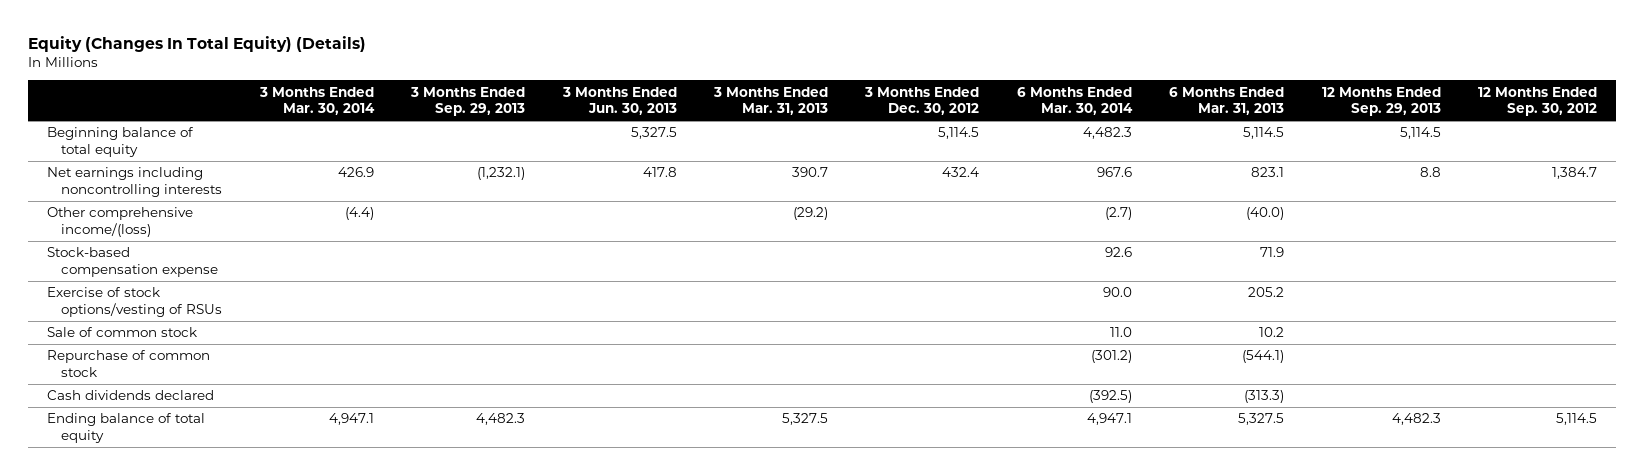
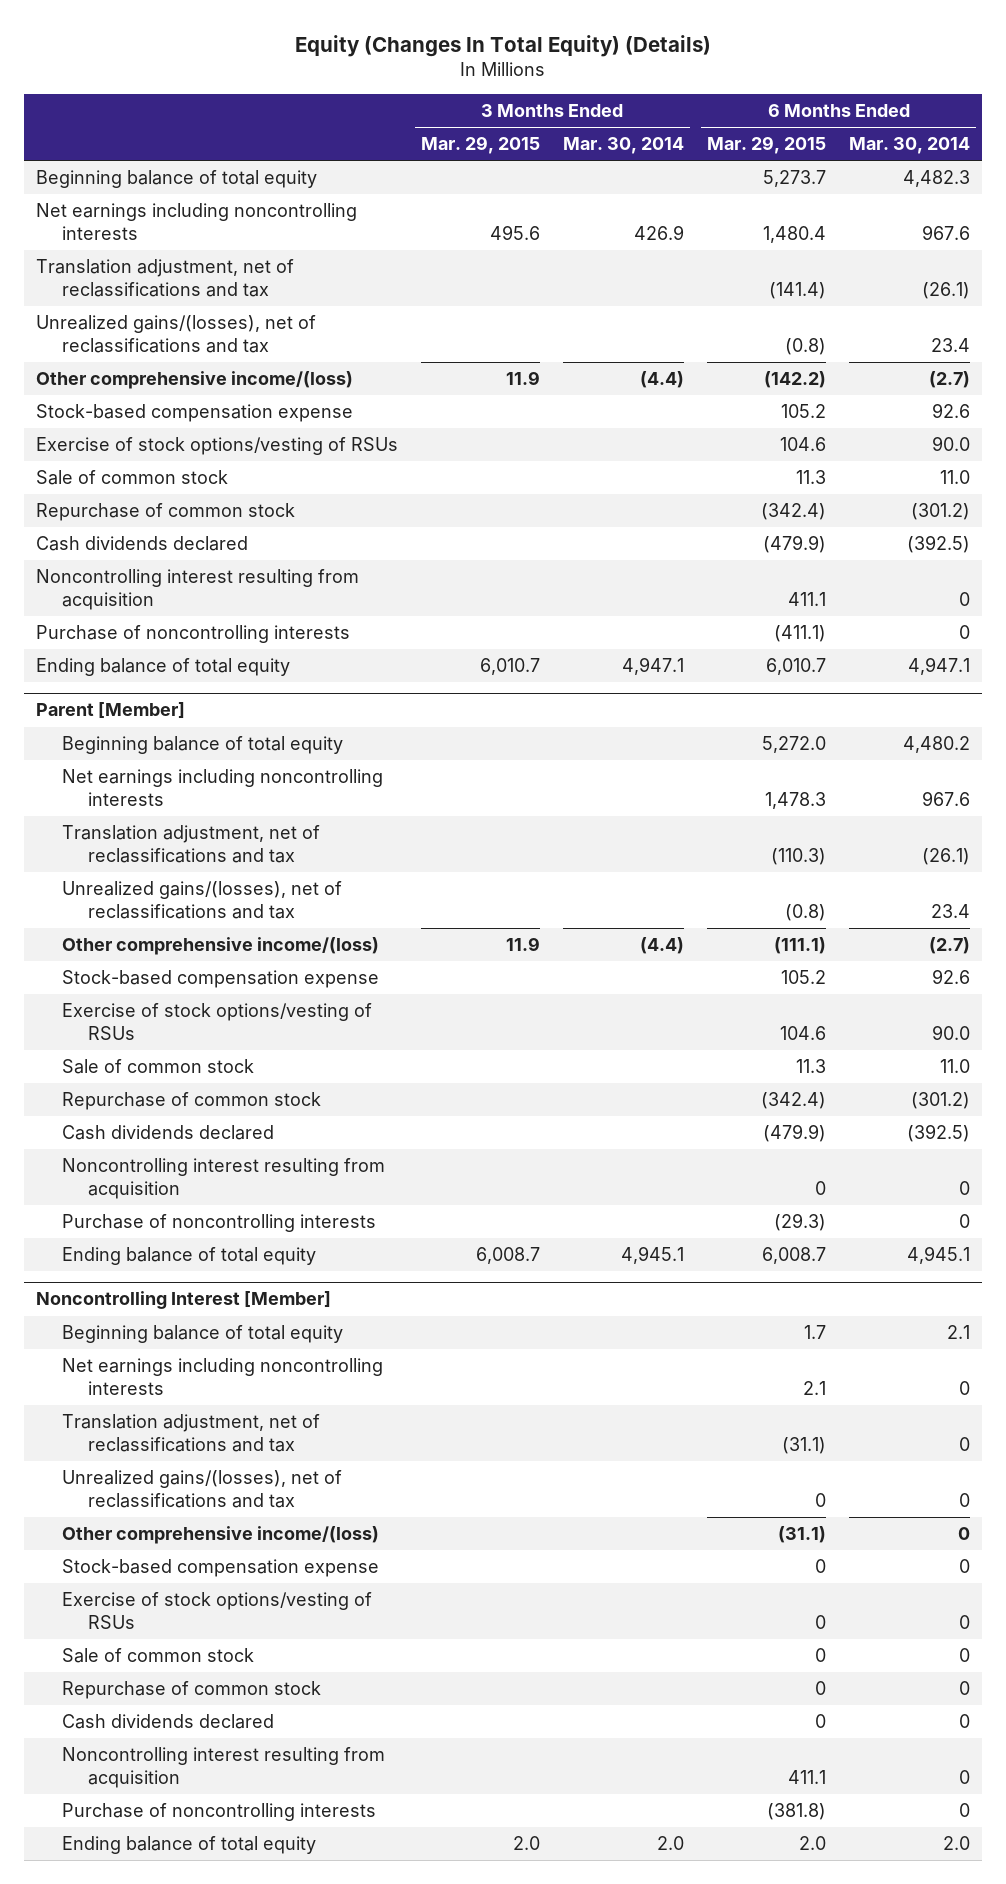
- | 3 Months Ended Mar. 30, 2014 | 3 Months Ended Sep. 29, 2013 | 3 Months Ended Jun. 30, 2013 | 3 Months Ended Mar. 31, 2013 | 3 Months Ended Dec. 30, 2012 | 6 Months Ended Mar. 30, 2014 | 6 Months Ended Mar. 31, 2013 | 12 Months Ended Sep. 29, 2013 | 12 Months Ended Sep. 30, 2012
+ | 3 Months Ended Mar. 29, 2015 | 3 Months Ended Mar. 30, 2014 | 6 Months Ended Mar. 29, 2015 | 6 Months Ended Mar. 30, 2014
+ Translation adjustment, net of reclassifications and tax | | | (141.4) | (26.1)
+ Unrealized gains/(losses), net of reclassifications and tax | | | (0.8) | 23.4
+ Noncontrolling interest resulting from acquisition | | | 411.1 | 0
+ Purchase of noncontrolling interests | | | (411.1) | 0
+ Parent [Member]
+ Beginning balance of total equity | | | 5,272.0 | 4,480.2
+ Net earnings including noncontrolling interests | | | 1,478.3 | 967.6
+ Translation adjustment, net of reclassifications and tax | | | (110.3) | (26.1)
+ Unrealized gains/(losses), net of reclassifications and tax | | | (0.8) | 23.4
+ Other comprehensive income/(loss) | 11.9 | (4.4) | (111.1) | (2.7)
+ Stock-based compensation expense | | | 105.2 | 92.6
+ Exercise of stock options/vesting of RSUs | | | 104.6 | 90.0
+ Sale of common stock | | | 11.3 | 11.0
+ Repurchase of common stock | | | (342.4) | (301.2)
+ Cash dividends declared | | | (479.9) | (392.5)
+ Noncontrolling interest resulting from acquisition | | | 0 | 0
+ Purchase of noncontrolling interests | | | (29.3) | 0
+ Ending balance of total equity | 6,008.7 | 4,945.1 | 6,008.7 | 4,945.1
+ Noncontrolling Interest [Member]
+ Beginning balance of total equity | | | 1.7 | 2.1
+ Net earnings including noncontrolling interests | | | 2.1 | 0
+ Translation adjustment, net of reclassifications and tax | | | (31.1) | 0
+ Unrealized gains/(losses), net of reclassifications and tax | | | 0 | 0
+ Other comprehensive income/(loss) | | | (31.1) | 0
+ Stock-based compensation expense | | | 0 | 0
+ Exercise of stock options/vesting of RSUs | | | 0 | 0
+ Sale of common stock | | | 0 | 0
+ Repurchase of common stock | | | 0 | 0
+ Cash dividends declared | | | 0 | 0
+ Noncontrolling interest resulting from acquisition | | | 411.1 | 0
+ Purchase of noncontrolling interests | | | (381.8) | 0
+ Ending balance of total equity | 2.0 | 2.0 | 2.0 | 2.0

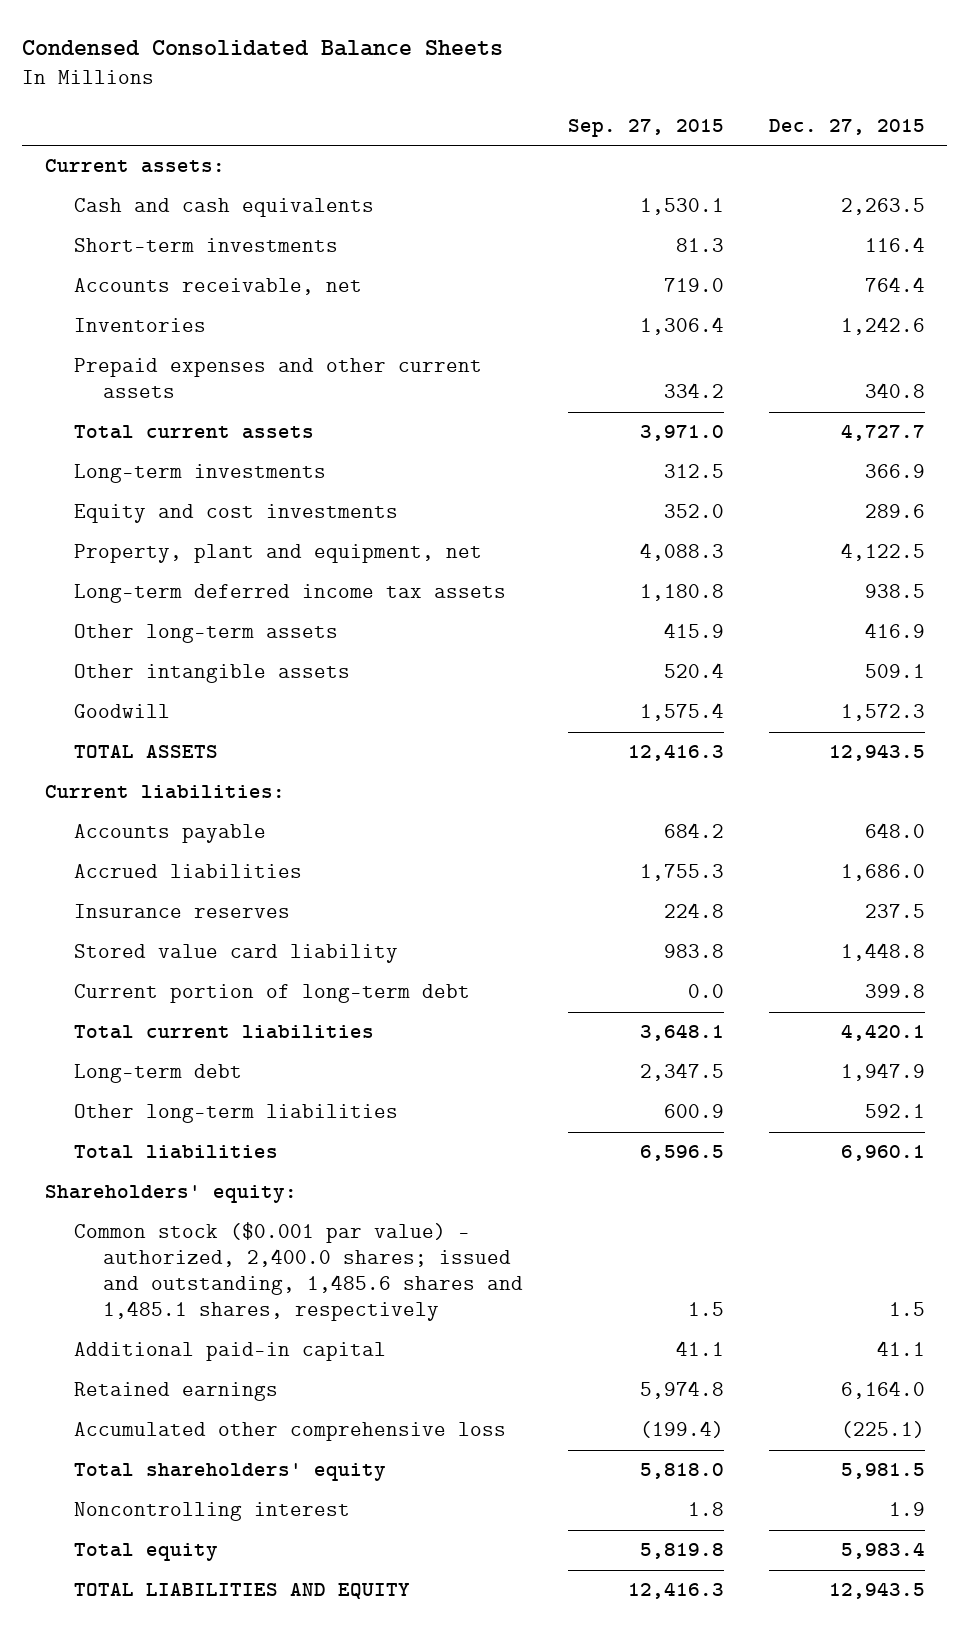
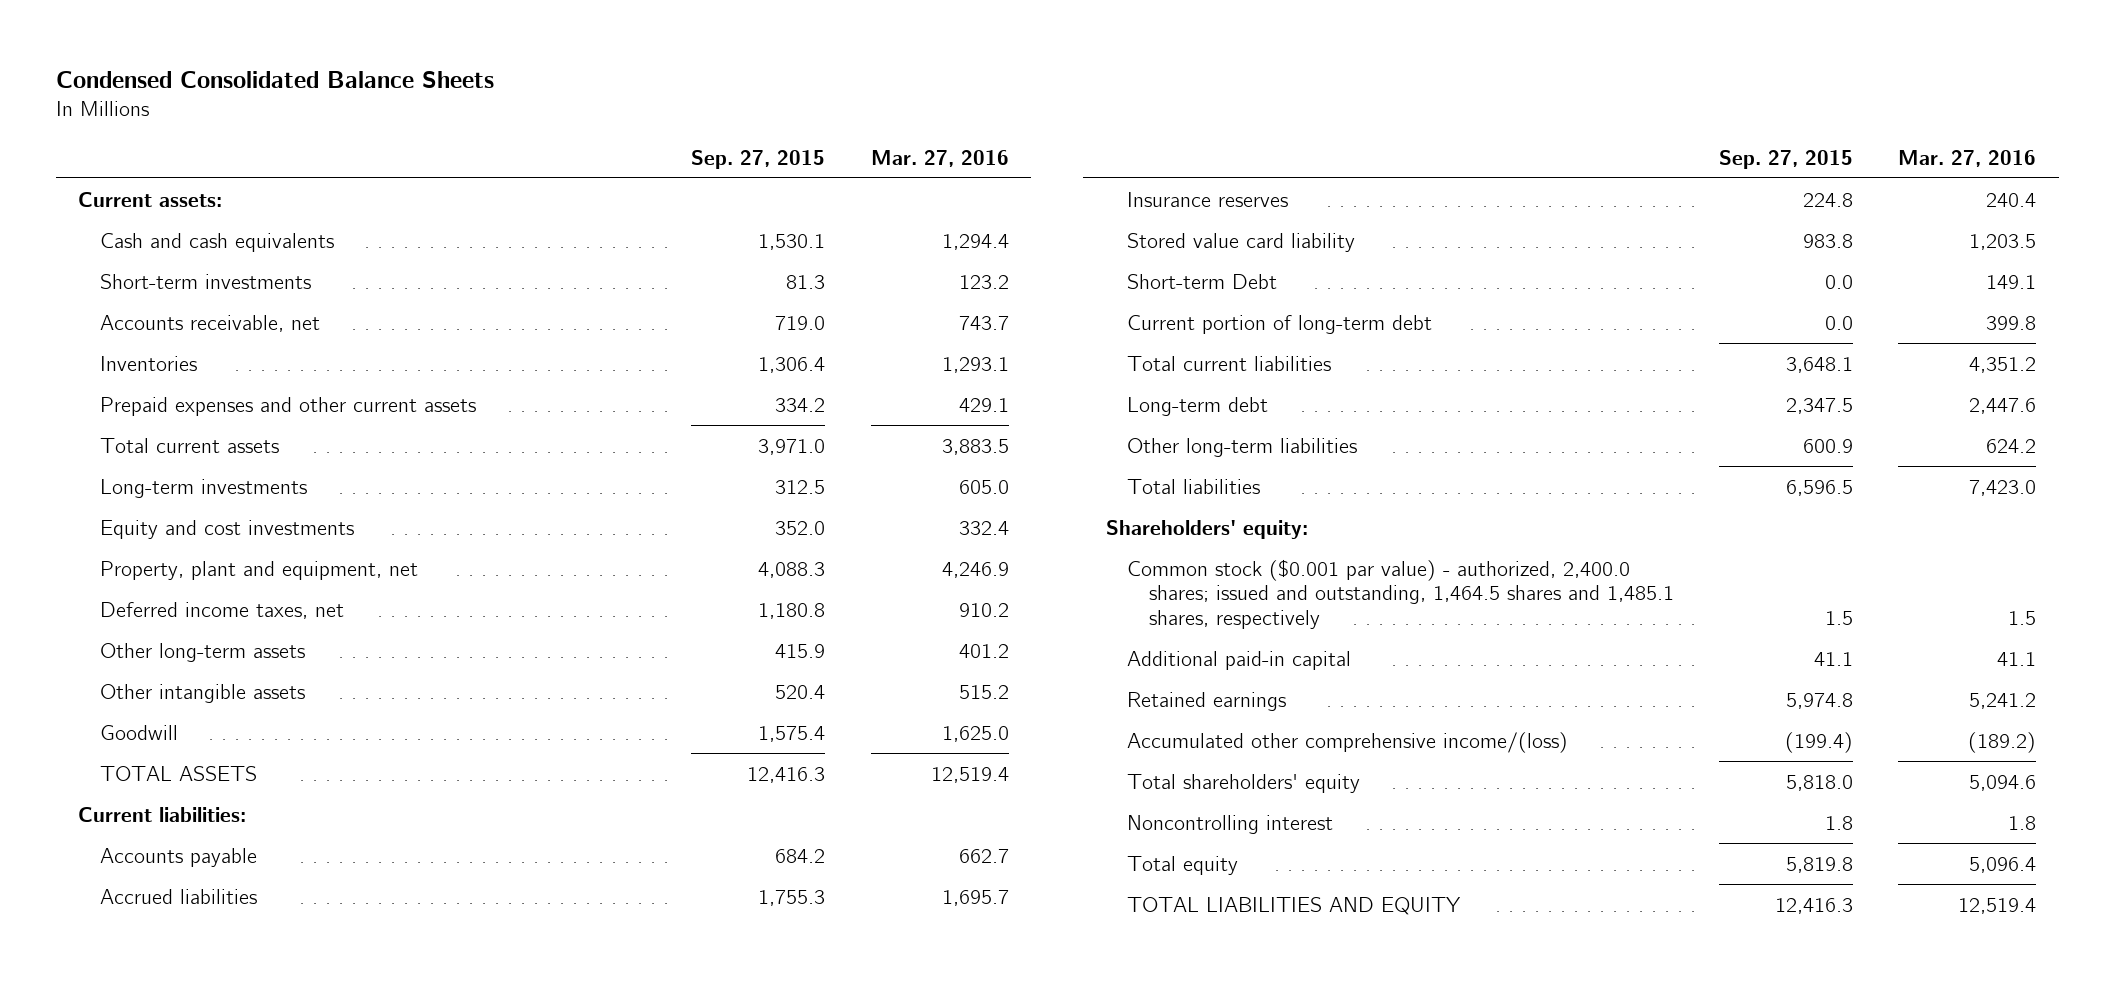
- | Sep. 27, 2015 | Dec. 27, 2015
+ | Sep. 27, 2015 | Mar. 27, 2016
- Long-term deferred income tax assets | 1,180.8 | 938.5
+ Deferred income taxes, net | 1,180.8 | 910.2
+ Short-term Debt | 0.0 | 149.1
- Common stock ($0.001 par value) - authorized, 2,400.0 shares; issued and outstanding, 1,485.6 shares and 1,485.1 shares, respectively | 1.5 | 1.5
+ Common stock ($0.001 par value) - authorized, 2,400.0 shares; issued and outstanding, 1,464.5 shares and 1,485.1 shares, respectively | 1.5 | 1.5
- Accumulated other comprehensive loss | (199.4) | (225.1)
+ Accumulated other comprehensive income/(loss) | (199.4) | (189.2)

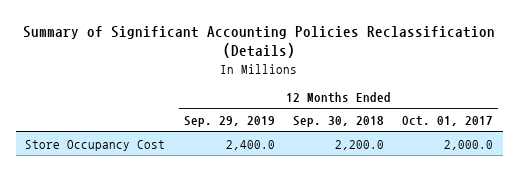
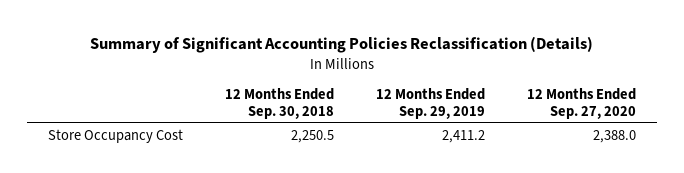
- | 12 Months Ended Sep. 29, 2019 | 12 Months Ended Sep. 30, 2018 | 12 Months Ended Oct. 01, 2017
+ | 12 Months Ended Sep. 30, 2018 | 12 Months Ended Sep. 29, 2019 | 12 Months Ended Sep. 27, 2020
- Store Occupancy Cost | 2,400.0 | 2,200.0 | 2,000.0
+ Store Occupancy Cost | 2,250.5 | 2,411.2 | 2,388.0

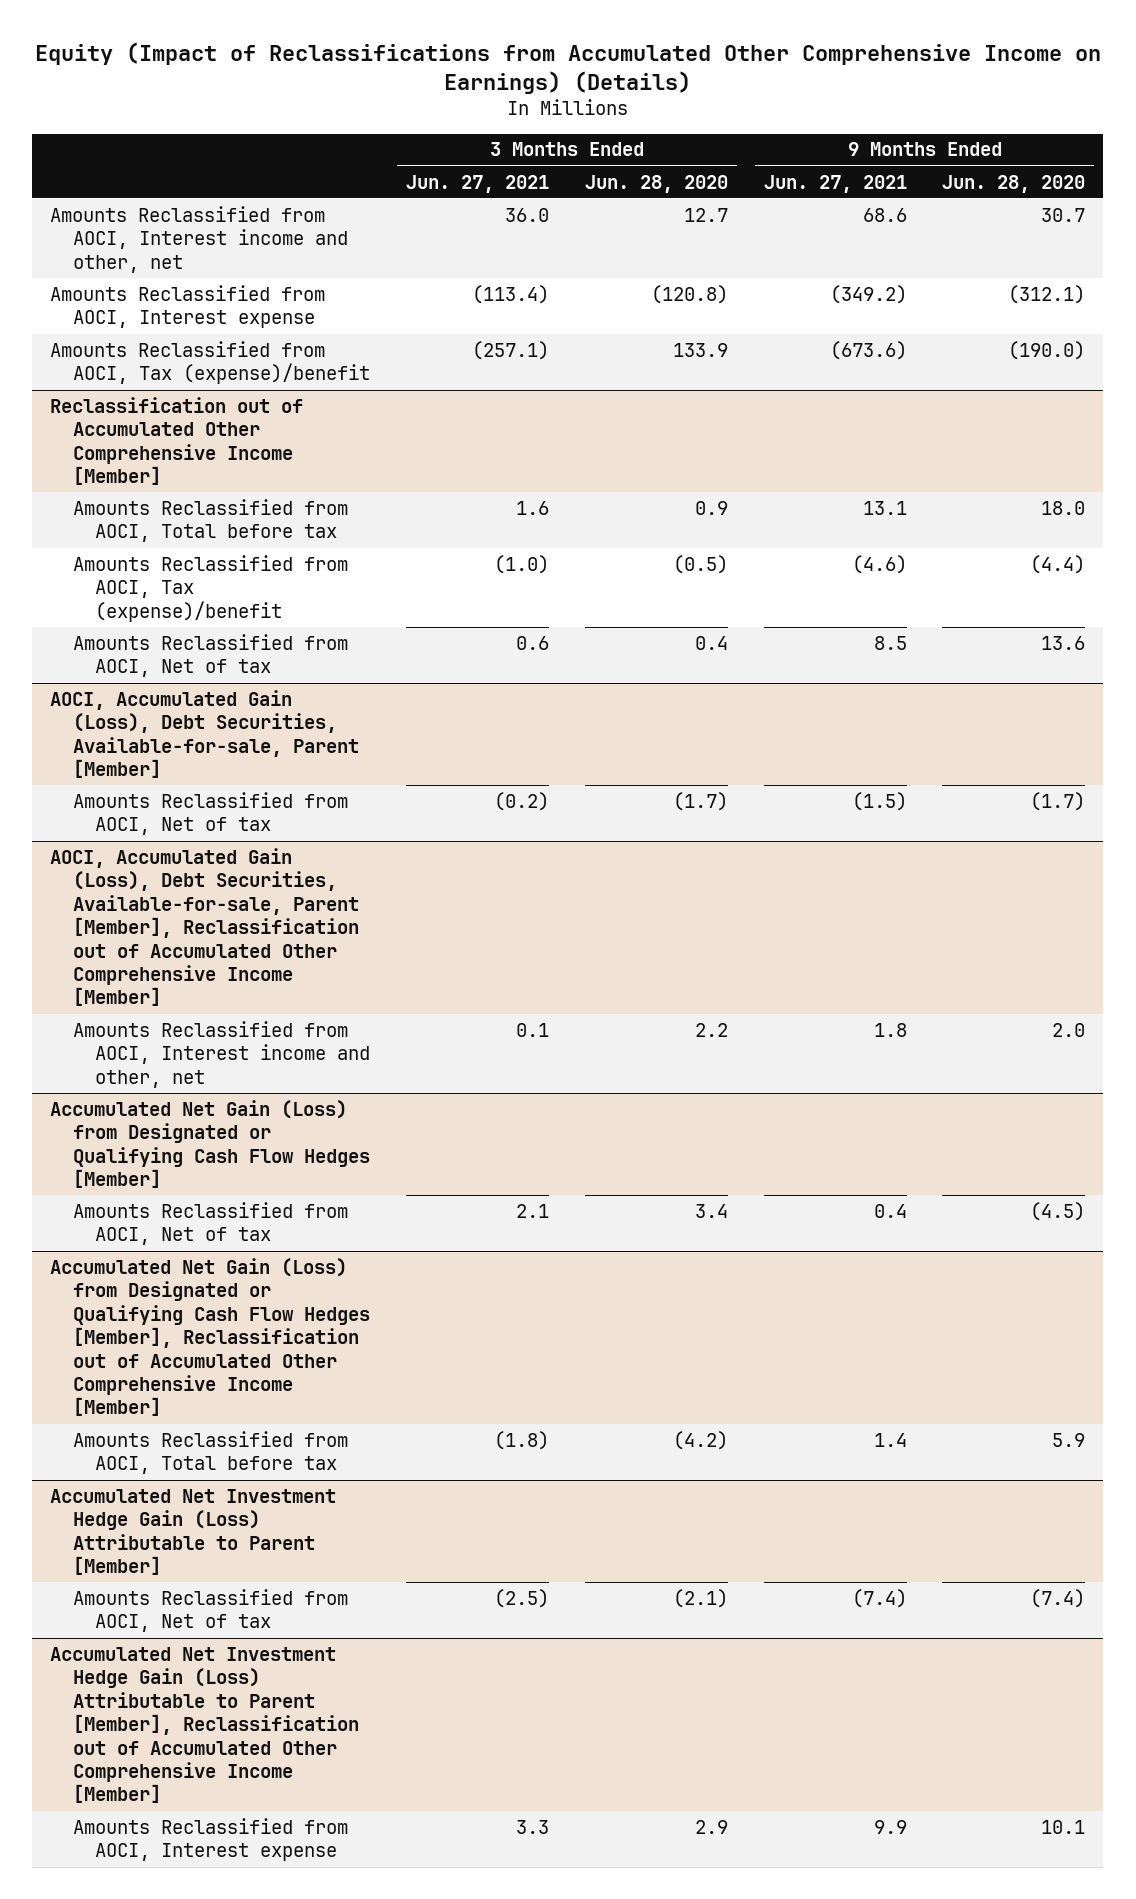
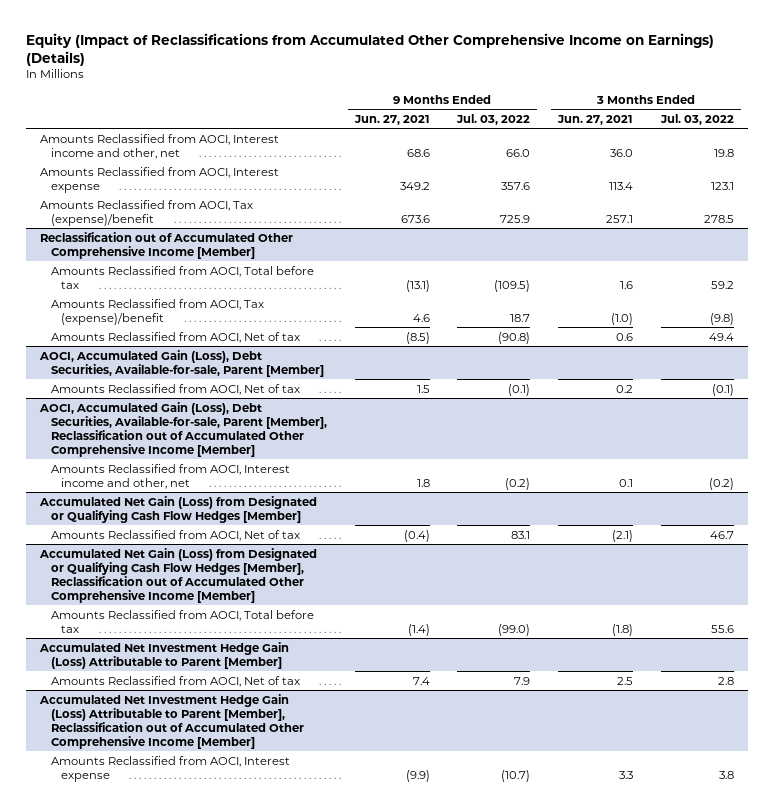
- | 3 Months Ended Jun. 27, 2021 | 3 Months Ended Jun. 28, 2020 | 9 Months Ended Jun. 27, 2021 | 9 Months Ended Jun. 28, 2020
+ | 9 Months Ended Jun. 27, 2021 | 9 Months Ended Jul. 03, 2022 | 3 Months Ended Jun. 27, 2021 | 3 Months Ended Jul. 03, 2022
- Amounts Reclassified from AOCI, Interest expense | (113.4) | (120.8) | (349.2) | (312.1)
- Amounts Reclassified from AOCI, Tax (expense)/benefit | (257.1) | 133.9 | (673.6) | (190.0)
+ Amounts Reclassified from AOCI, Interest expense | 349.2 | 357.6 | 113.4 | 123.1
+ Amounts Reclassified from AOCI, Tax (expense)/benefit | 673.6 | 725.9 | 257.1 | 278.5
@ Reclassification out of Accumulated Other Comprehensive Income [Member]
- Amounts Reclassified from AOCI, Total before tax | 1.6 | 0.9 | 13.1 | 18.0
- Amounts Reclassified from AOCI, Tax (expense)/benefit | (1.0) | (0.5) | (4.6) | (4.4)
- Amounts Reclassified from AOCI, Net of tax | 0.6 | 0.4 | 8.5 | 13.6
+ Amounts Reclassified from AOCI, Total before tax | (13.1) | (109.5) | 1.6 | 59.2
+ Amounts Reclassified from AOCI, Tax (expense)/benefit | 4.6 | 18.7 | (1.0) | (9.8)
+ Amounts Reclassified from AOCI, Net of tax | (8.5) | (90.8) | 0.6 | 49.4
@ AOCI, Accumulated Gain (Loss), Debt Securities, Available-for-sale, Parent [Member]
- Amounts Reclassified from AOCI, Net of tax | (0.2) | (1.7) | (1.5) | (1.7)
+ Amounts Reclassified from AOCI, Net of tax | 1.5 | (0.1) | 0.2 | (0.1)
@ Accumulated Net Gain (Loss) from Designated or Qualifying Cash Flow Hedges [Member]
- Amounts Reclassified from AOCI, Net of tax | 2.1 | 3.4 | 0.4 | (4.5)
+ Amounts Reclassified from AOCI, Net of tax | (0.4) | 83.1 | (2.1) | 46.7
@ Accumulated Net Gain (Loss) from Designated or Qualifying Cash Flow Hedges [Member], Reclassification out of Accumulated Other Comprehensive Income [Member]
- Amounts Reclassified from AOCI, Total before tax | (1.8) | (4.2) | 1.4 | 5.9
+ Amounts Reclassified from AOCI, Total before tax | (1.4) | (99.0) | (1.8) | 55.6
@ Accumulated Net Investment Hedge Gain (Loss) Attributable to Parent [Member]
- Amounts Reclassified from AOCI, Net of tax | (2.5) | (2.1) | (7.4) | (7.4)
+ Amounts Reclassified from AOCI, Net of tax | 7.4 | 7.9 | 2.5 | 2.8
@ Accumulated Net Investment Hedge Gain (Loss) Attributable to Parent [Member], Reclassification out of Accumulated Other Comprehensive Income [Member]
- Amounts Reclassified from AOCI, Interest expense | 3.3 | 2.9 | 9.9 | 10.1
+ Amounts Reclassified from AOCI, Interest expense | (9.9) | (10.7) | 3.3 | 3.8

